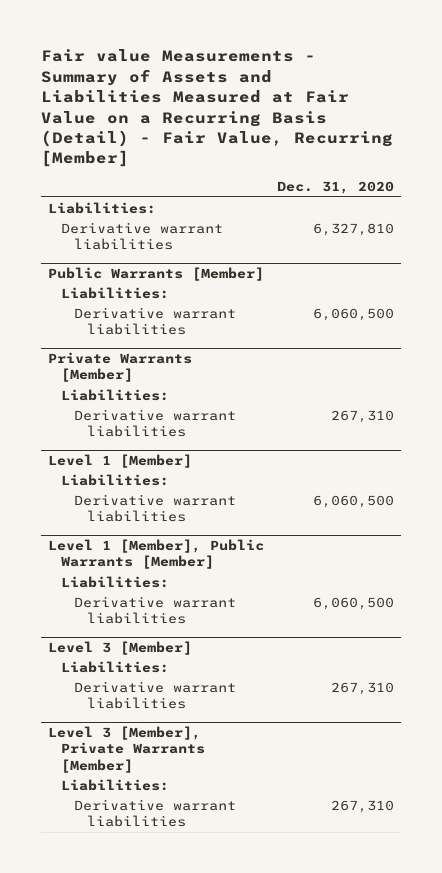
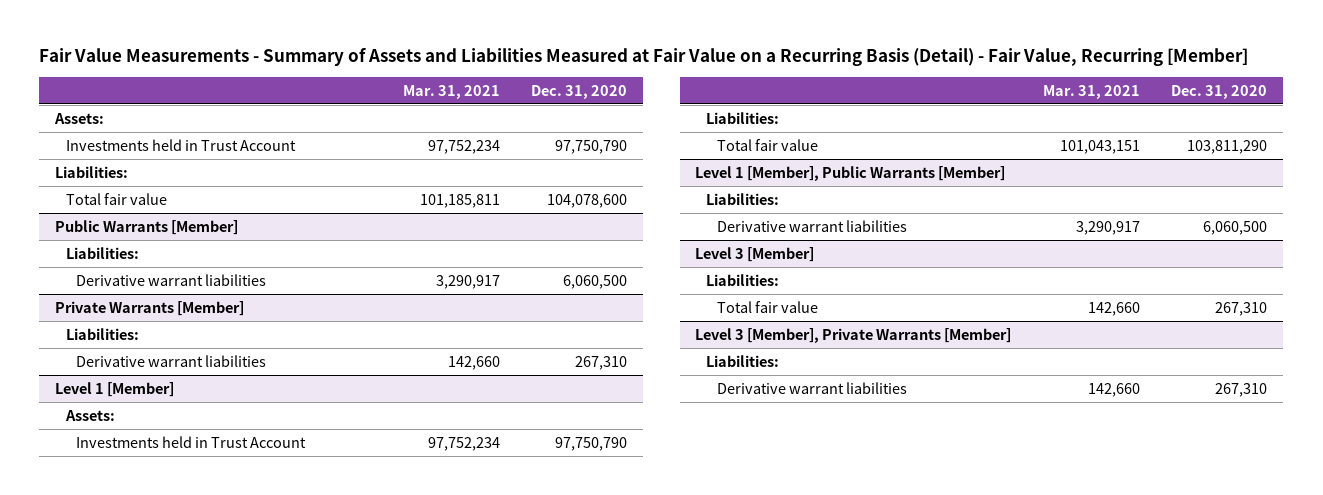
- Fair value Measurements - Summary of Assets and Liabilities Measured at Fair Value on a Recurring Basis (Detail) - Fair Value, Recurring [Member]
+ Fair Value Measurements - Summary of Assets and Liabilities Measured at Fair Value on a Recurring Basis (Detail) - Fair Value, Recurring [Member]
- | Dec. 31, 2020
+ | Mar. 31, 2021 | Dec. 31, 2020
+ Assets:
+ Investments held in Trust Account | 97,752,234 | 97,750,790
- Derivative warrant liabilities | 6,327,810
+ Total fair value | 101,185,811 | 104,078,600
@ Level 1 [Member]
+ Assets:
+ Investments held in Trust Account | 97,752,234 | 97,750,790
- Derivative warrant liabilities | 6,060,500
+ Total fair value | 101,043,151 | 103,811,290
@ Level 3 [Member]
- Derivative warrant liabilities | 267,310
+ Total fair value | 142,660 | 267,310

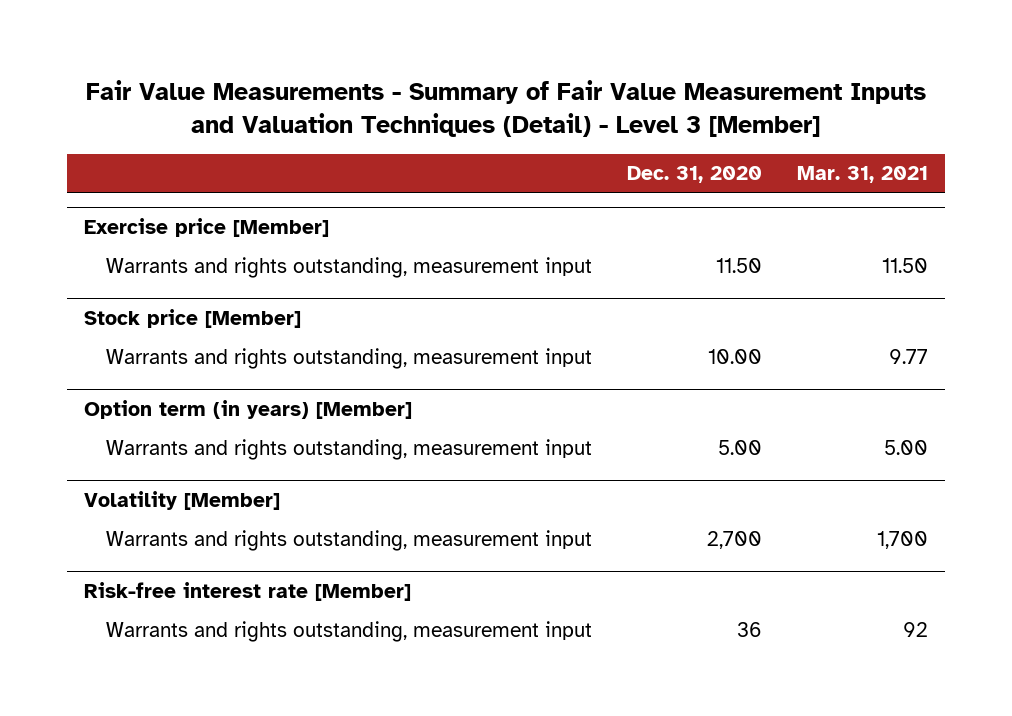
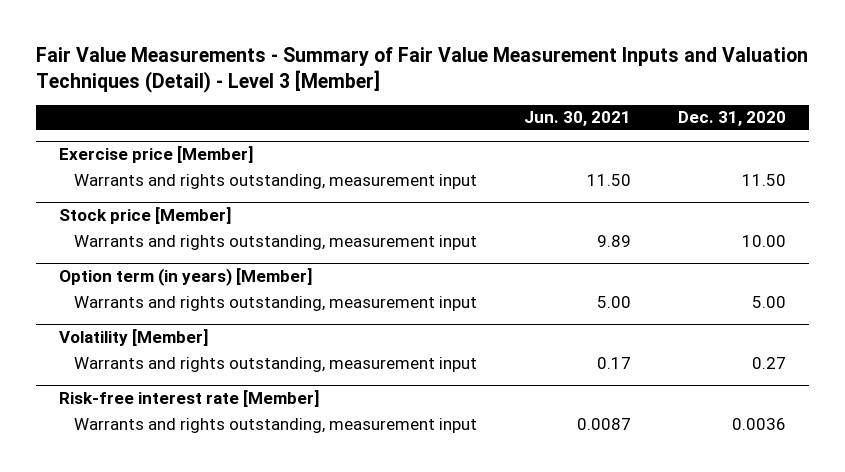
- | Dec. 31, 2020 | Mar. 31, 2021
+ | Jun. 30, 2021 | Dec. 31, 2020
@ Volatility [Member]
- Warrants and rights outstanding, measurement input | 2,700 | 1,700
+ Warrants and rights outstanding, measurement input | 0.17 | 0.27
@ Risk-free interest rate [Member]
- Warrants and rights outstanding, measurement input | 36 | 92
+ Warrants and rights outstanding, measurement input | 0.0087 | 0.0036

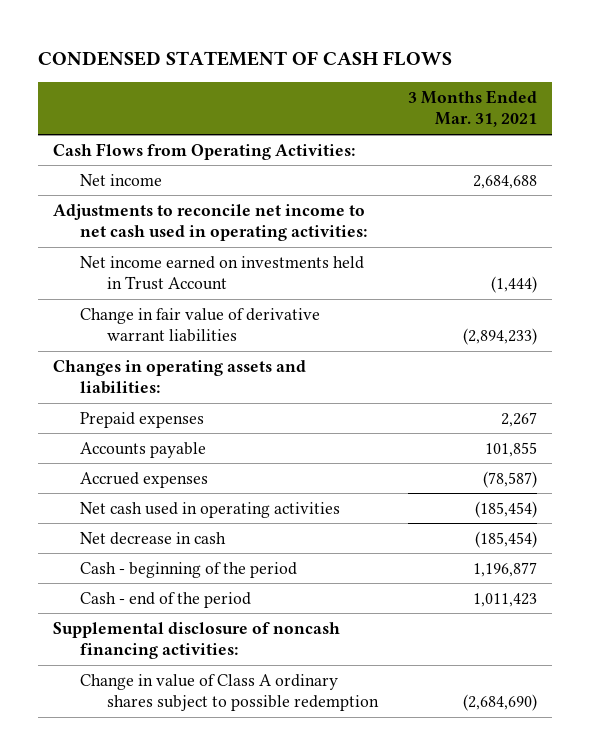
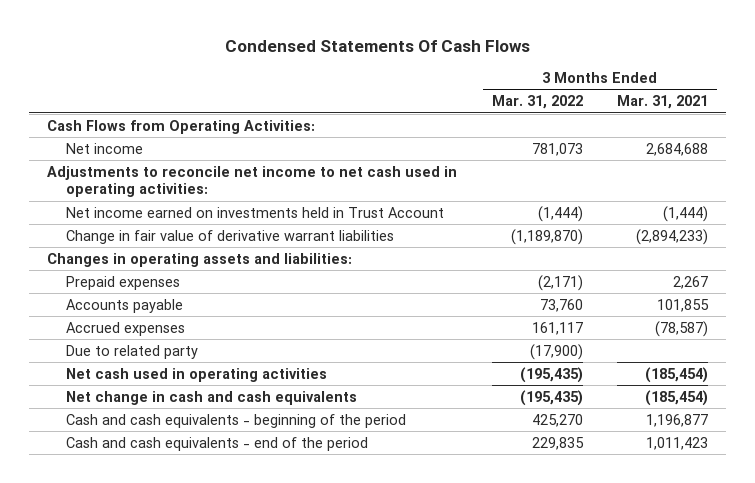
- CONDENSED STATEMENT OF CASH FLOWS
+ Condensed Statements Of Cash Flows
- | 3 Months Ended Mar. 31, 2021
+ | 3 Months Ended Mar. 31, 2022 | 3 Months Ended Mar. 31, 2021
+ Due to related party | (17,900) |
- Net decrease in cash | (185,454)
- Cash - beginning of the period | 1,196,877
- Cash - end of the period | 1,011,423
- Supplemental disclosure of noncash financing activities:
- Change in value of Class A ordinary shares subject to possible redemption | (2,684,690)
+ Net change in cash and cash equivalents | (195,435) | (185,454)
+ Cash and cash equivalents - beginning of the period | 425,270 | 1,196,877
+ Cash and cash equivalents - end of the period | 229,835 | 1,011,423

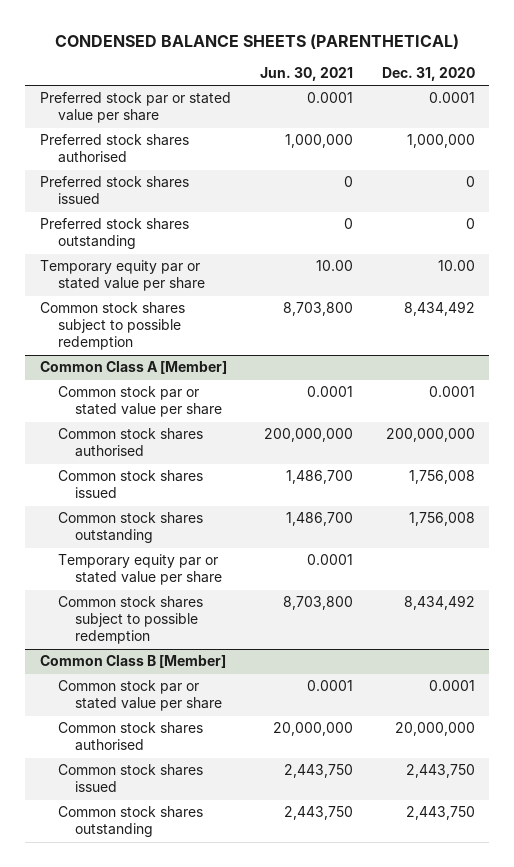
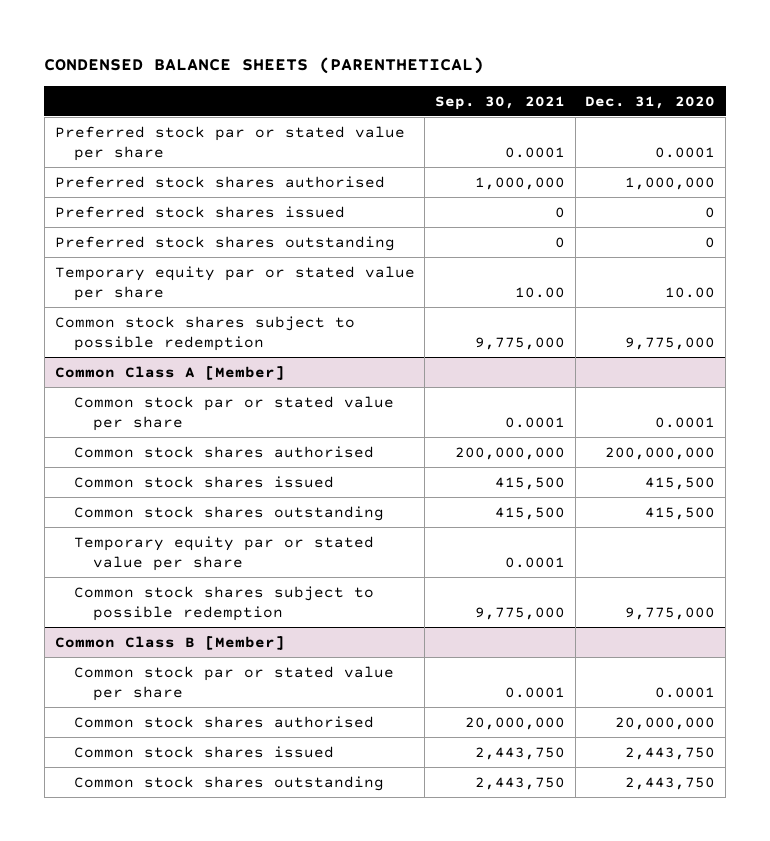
- | Jun. 30, 2021 | Dec. 31, 2020
+ | Sep. 30, 2021 | Dec. 31, 2020
- Common stock shares subject to possible redemption | 8,703,800 | 8,434,492
+ Common stock shares subject to possible redemption | 9,775,000 | 9,775,000
@ Common Class A [Member]
- Common stock shares issued | 1,486,700 | 1,756,008
- Common stock shares outstanding | 1,486,700 | 1,756,008
+ Common stock shares issued | 415,500 | 415,500
+ Common stock shares outstanding | 415,500 | 415,500
- Common stock shares subject to possible redemption | 8,703,800 | 8,434,492
+ Common stock shares subject to possible redemption | 9,775,000 | 9,775,000

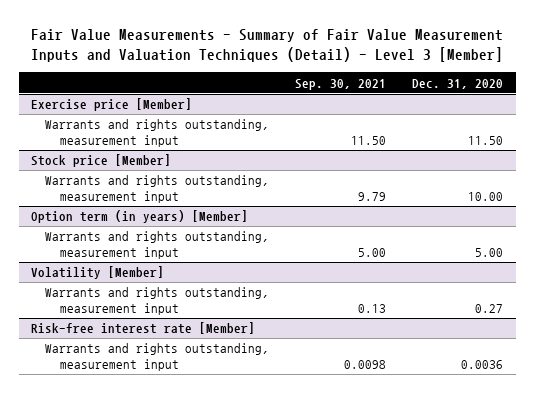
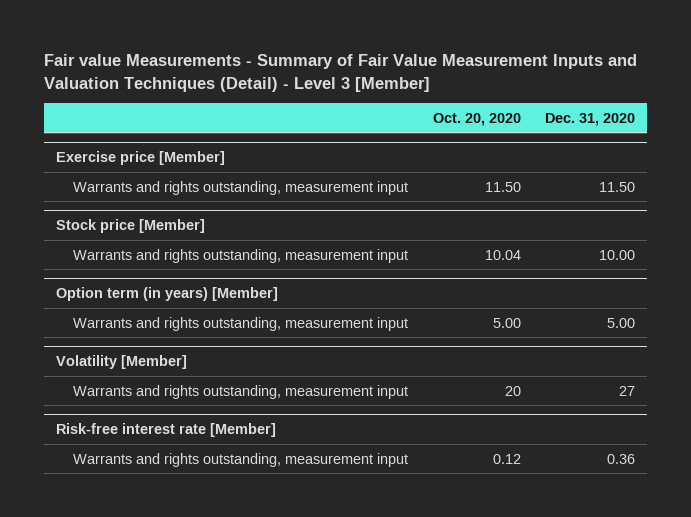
- Fair Value Measurements - Summary of Fair Value Measurement Inputs and Valuation Techniques (Detail) - Level 3 [Member]
+ Fair value Measurements - Summary of Fair Value Measurement Inputs and Valuation Techniques (Detail) - Level 3 [Member]
- | Sep. 30, 2021 | Dec. 31, 2020
+ | Oct. 20, 2020 | Dec. 31, 2020
@ Volatility [Member]
- Warrants and rights outstanding, measurement input | 0.13 | 0.27
+ Warrants and rights outstanding, measurement input | 20 | 27
@ Risk-free interest rate [Member]
- Warrants and rights outstanding, measurement input | 0.0098 | 0.0036
+ Warrants and rights outstanding, measurement input | 0.12 | 0.36

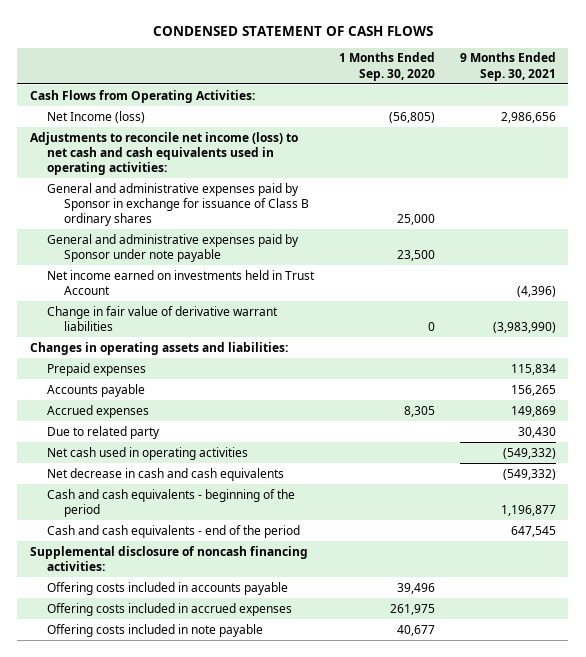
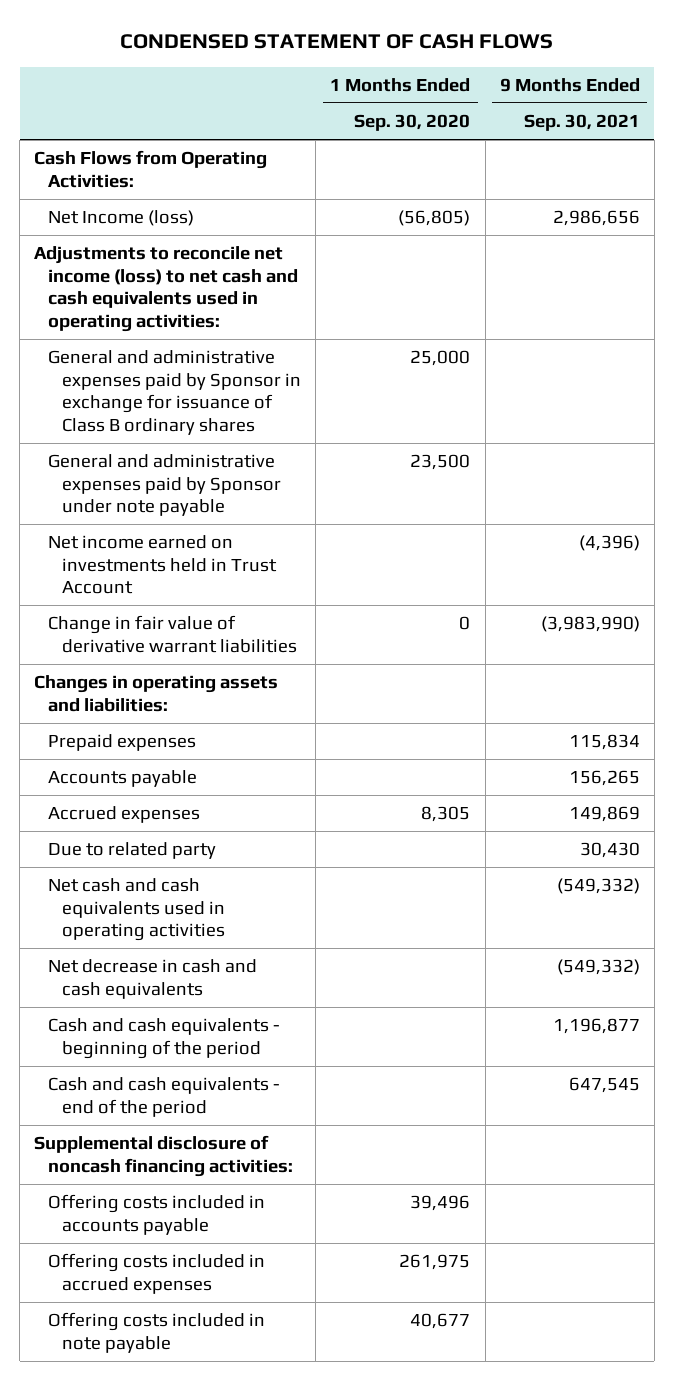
- Net cash used in operating activities | | (549,332)
+ Net cash and cash equivalents used in operating activities | | (549,332)

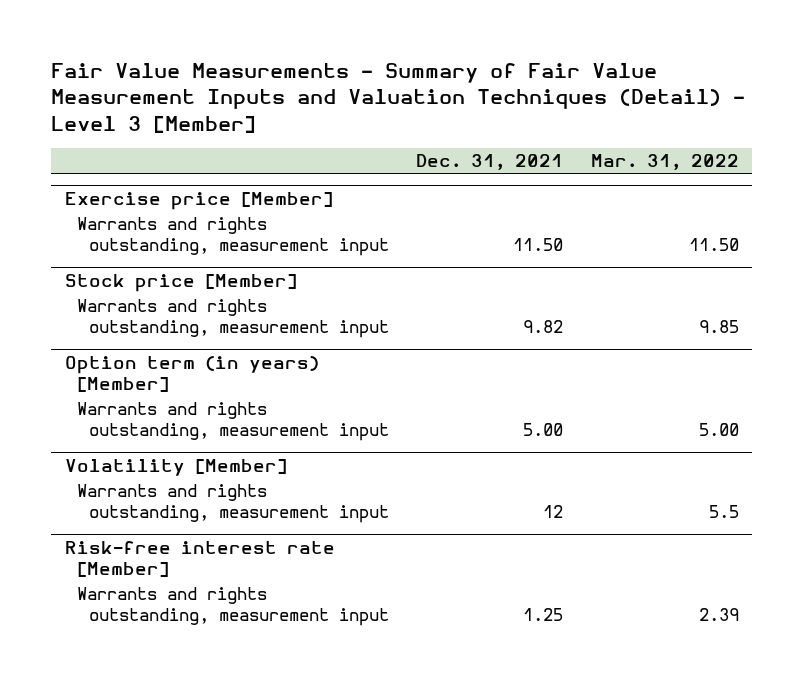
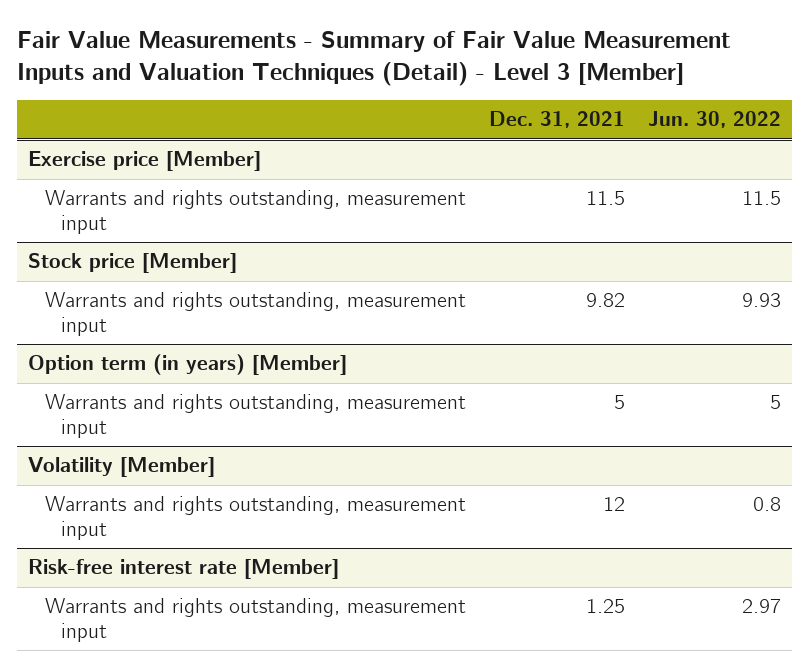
- | Dec. 31, 2021 | Mar. 31, 2022
+ | Dec. 31, 2021 | Jun. 30, 2022
@ Exercise price [Member]
- Warrants and rights outstanding, measurement input | 11.50 | 11.50
+ Warrants and rights outstanding, measurement input | 11.5 | 11.5
@ Option term (in years) [Member]
- Warrants and rights outstanding, measurement input | 5.00 | 5.00
+ Warrants and rights outstanding, measurement input | 5 | 5

